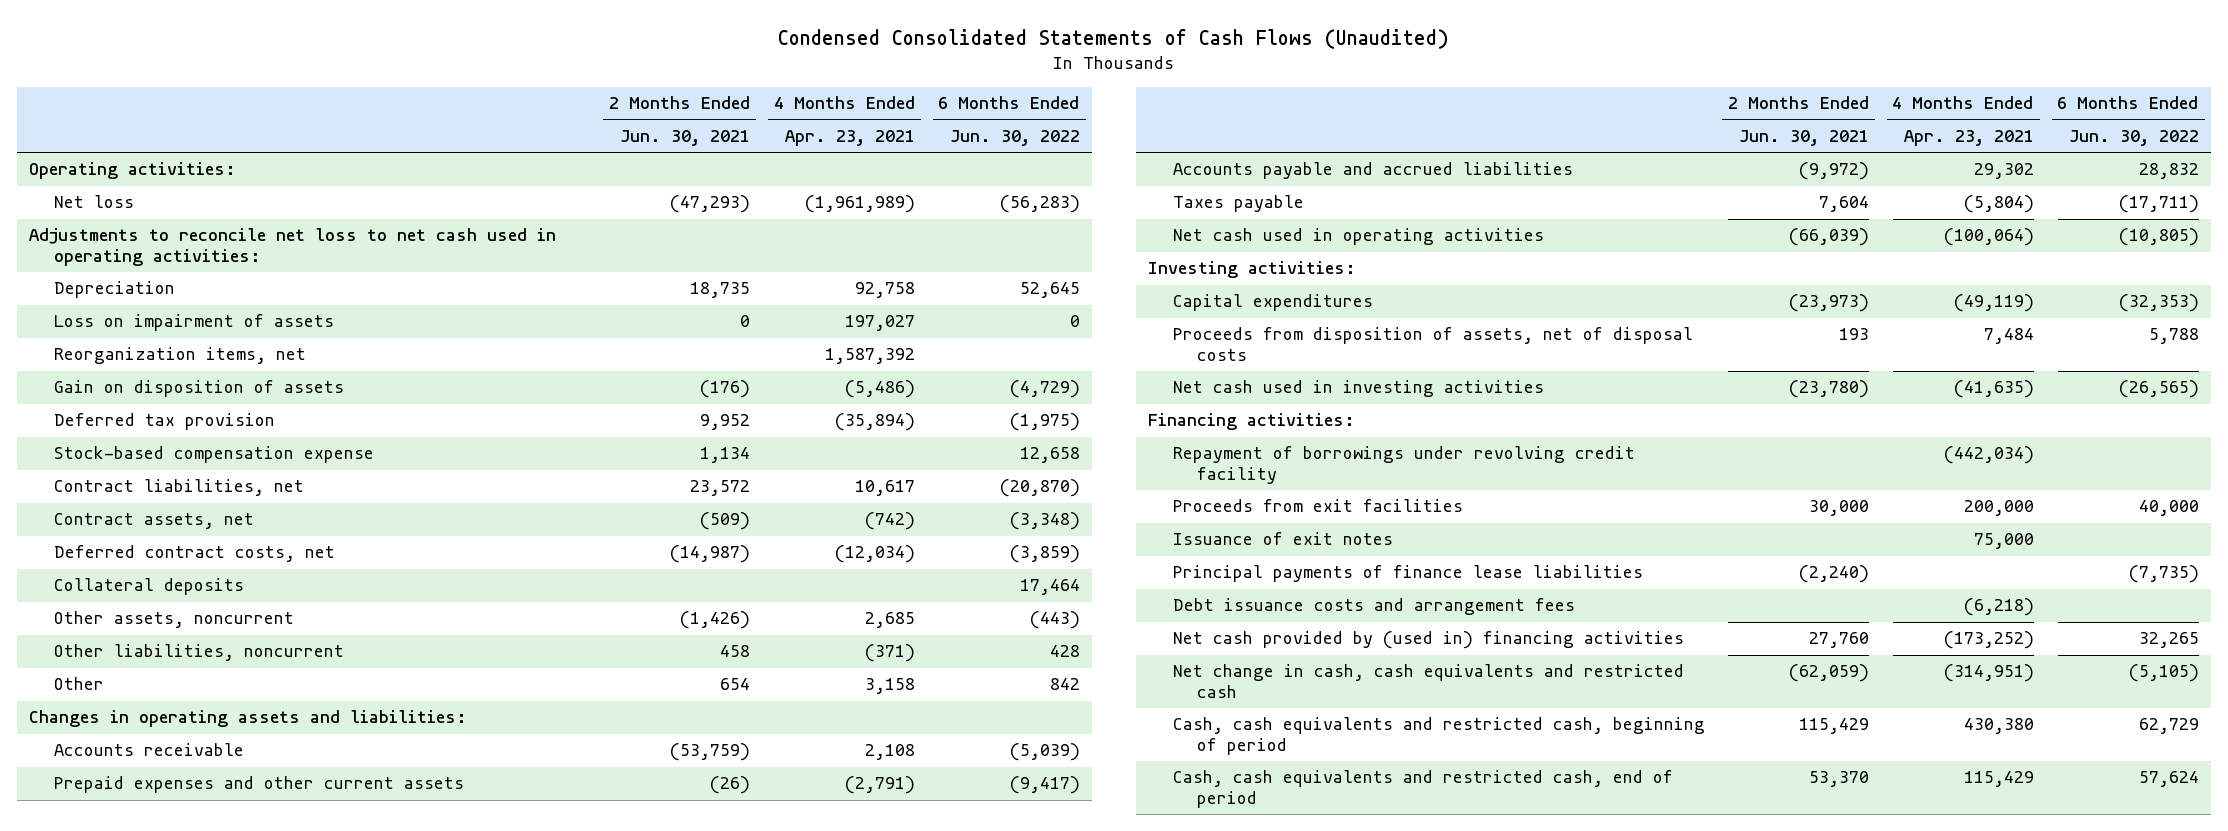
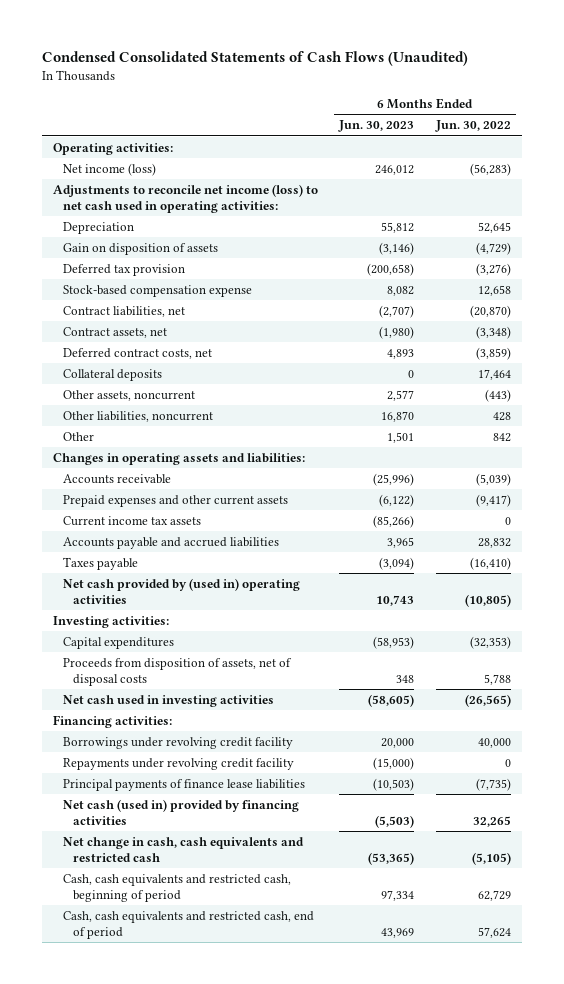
- | 2 Months Ended Jun. 30, 2021 | 4 Months Ended Apr. 23, 2021 | 6 Months Ended Jun. 30, 2022
+ | 6 Months Ended Jun. 30, 2023 | 6 Months Ended Jun. 30, 2022
- Net loss | (47,293) | (1,961,989) | (56,283)
- Adjustments to reconcile net loss to net cash used in operating activities:
+ Net income (loss) | 246,012 | (56,283)
+ Adjustments to reconcile net income (loss) to net cash used in operating activities:
- Loss on impairment of assets | 0 | 197,027 | 0
- Reorganization items, net | | 1,587,392 |
- Deferred tax provision | 9,952 | (35,894) | (1,975)
+ Deferred tax provision | (200,658) | (3,276)
+ Current income tax assets | (85,266) | 0
- Taxes payable | 7,604 | (5,804) | (17,711)
- Net cash used in operating activities | (66,039) | (100,064) | (10,805)
+ Taxes payable | (3,094) | (16,410)
+ Net cash provided by (used in) operating activities | 10,743 | (10,805)
- Repayment of borrowings under revolving credit facility | | (442,034) |
- Proceeds from exit facilities | 30,000 | 200,000 | 40,000
- Issuance of exit notes | | 75,000 |
+ Borrowings under revolving credit facility | 20,000 | 40,000
+ Repayments under revolving credit facility | (15,000) | 0
- Debt issuance costs and arrangement fees | | (6,218) |
- Net cash provided by (used in) financing activities | 27,760 | (173,252) | 32,265
+ Net cash (used in) provided by financing activities | (5,503) | 32,265

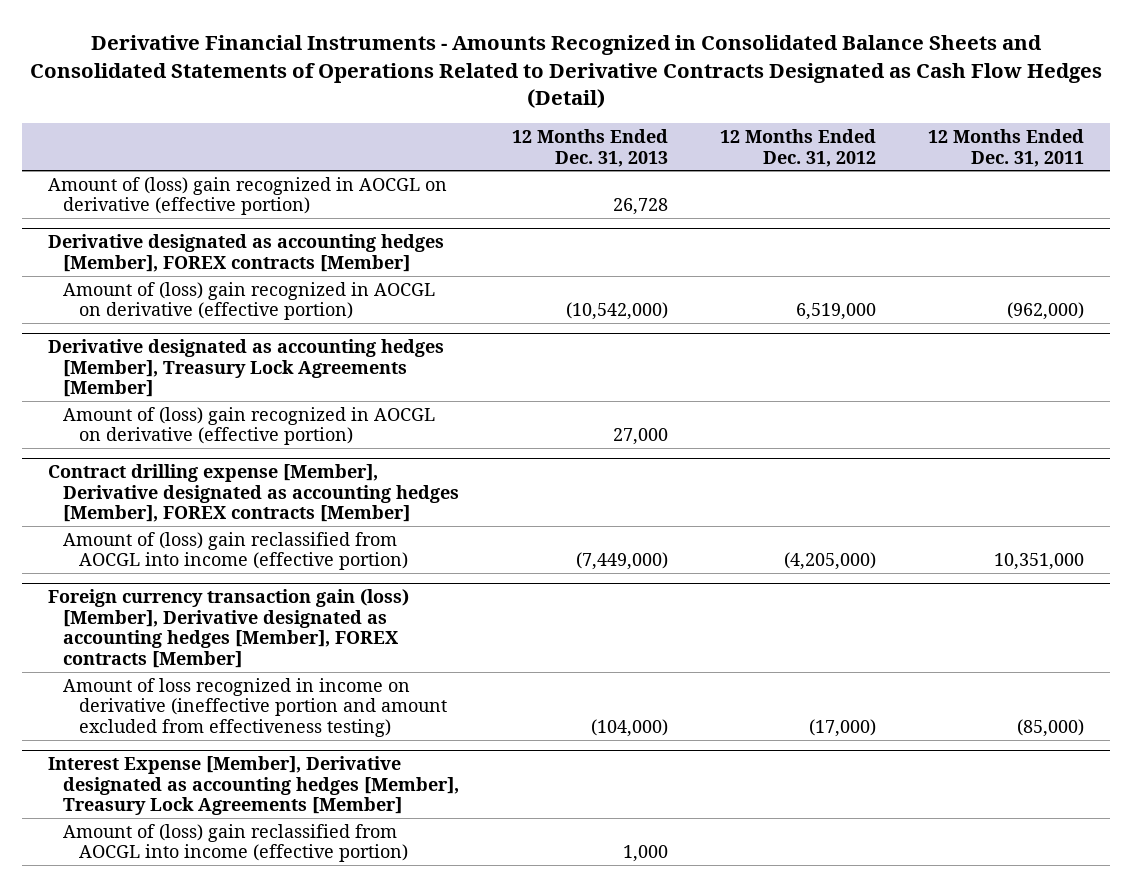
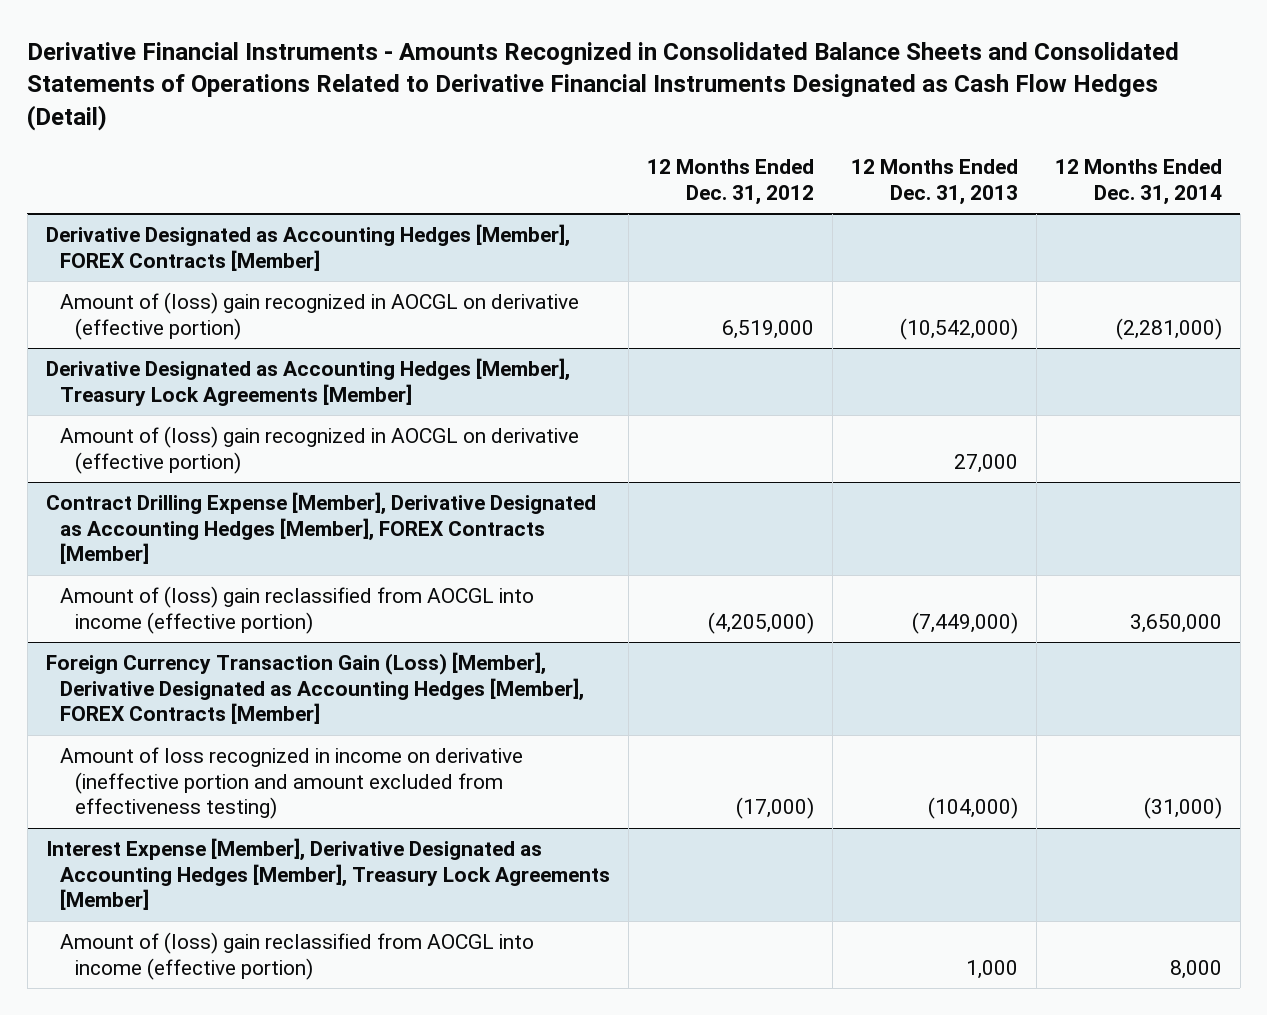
- Derivative Financial Instruments - Amounts Recognized in Consolidated Balance Sheets and Consolidated Statements of Operations Related to Derivative Contracts Designated as Cash Flow Hedges (Detail)
+ Derivative Financial Instruments - Amounts Recognized in Consolidated Balance Sheets and Consolidated Statements of Operations Related to Derivative Financial Instruments Designated as Cash Flow Hedges (Detail)
- | 12 Months Ended Dec. 31, 2013 | 12 Months Ended Dec. 31, 2012 | 12 Months Ended Dec. 31, 2011
+ | 12 Months Ended Dec. 31, 2012 | 12 Months Ended Dec. 31, 2013 | 12 Months Ended Dec. 31, 2014
- Amount of (loss) gain recognized in AOCGL on derivative (effective portion) | 26,728 | |
- Derivative designated as accounting hedges [Member], FOREX contracts [Member]
+ Derivative Designated as Accounting Hedges [Member], FOREX Contracts [Member]
- Derivative designated as accounting hedges [Member], Treasury Lock Agreements [Member]
+ Derivative Designated as Accounting Hedges [Member], Treasury Lock Agreements [Member]
- Contract drilling expense [Member], Derivative designated as accounting hedges [Member], FOREX contracts [Member]
+ Contract Drilling Expense [Member], Derivative Designated as Accounting Hedges [Member], FOREX Contracts [Member]
- Foreign currency transaction gain (loss) [Member], Derivative designated as accounting hedges [Member], FOREX contracts [Member]
+ Foreign Currency Transaction Gain (Loss) [Member], Derivative Designated as Accounting Hedges [Member], FOREX Contracts [Member]
- Interest Expense [Member], Derivative designated as accounting hedges [Member], Treasury Lock Agreements [Member]
+ Interest Expense [Member], Derivative Designated as Accounting Hedges [Member], Treasury Lock Agreements [Member]

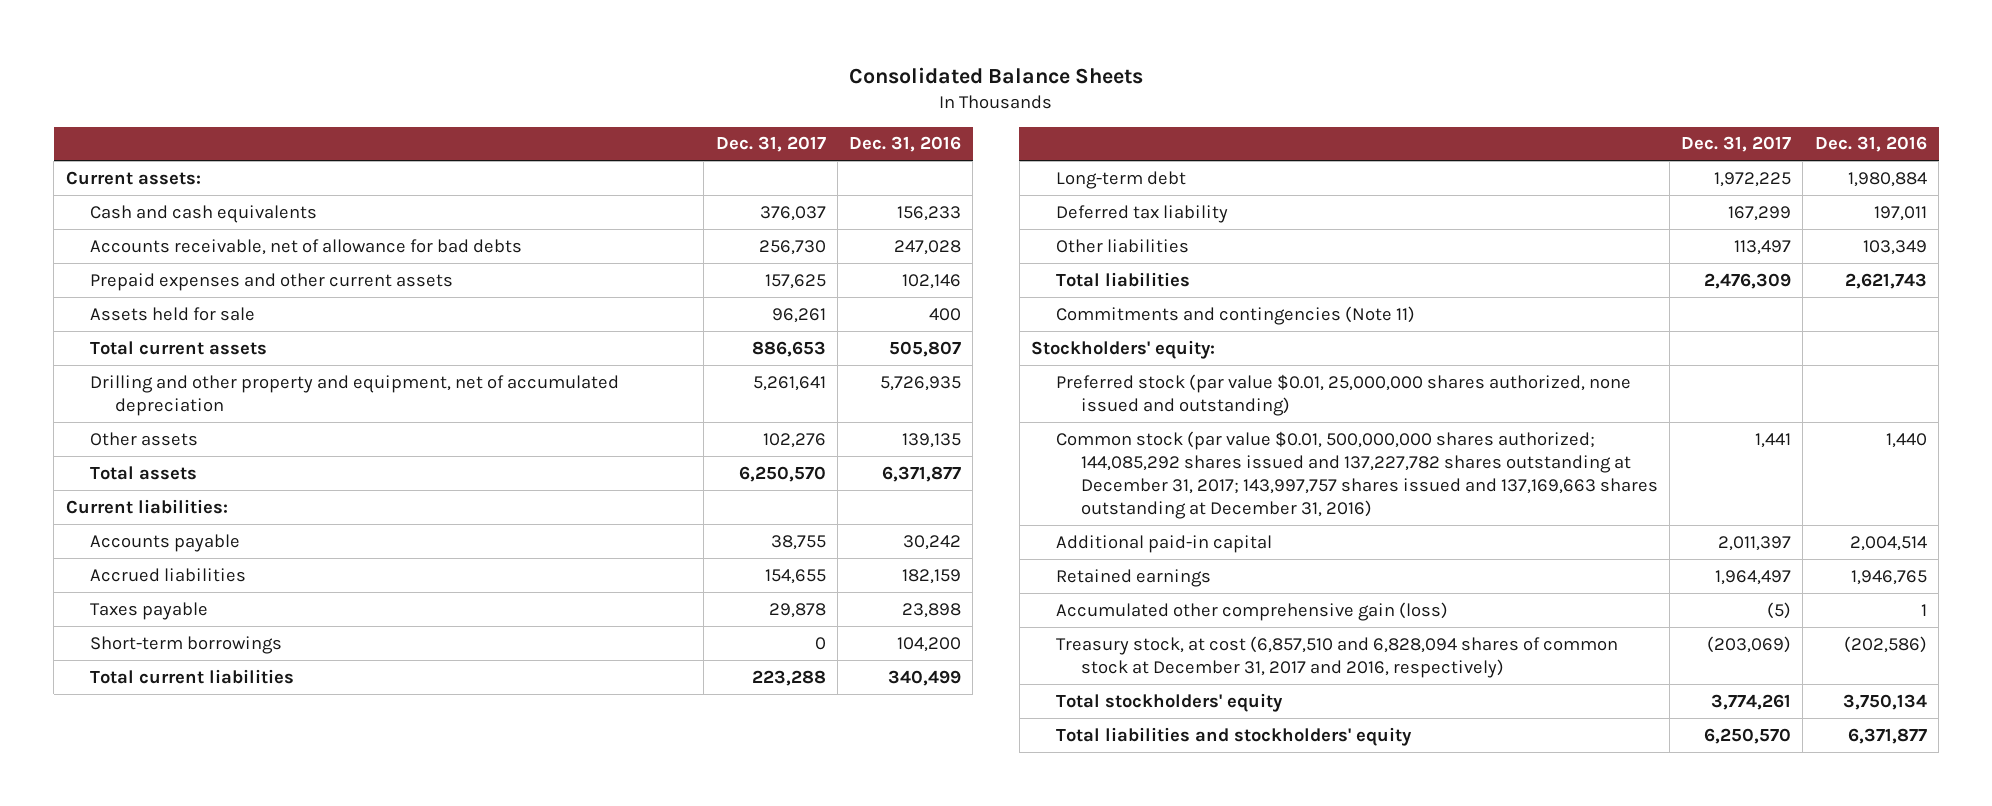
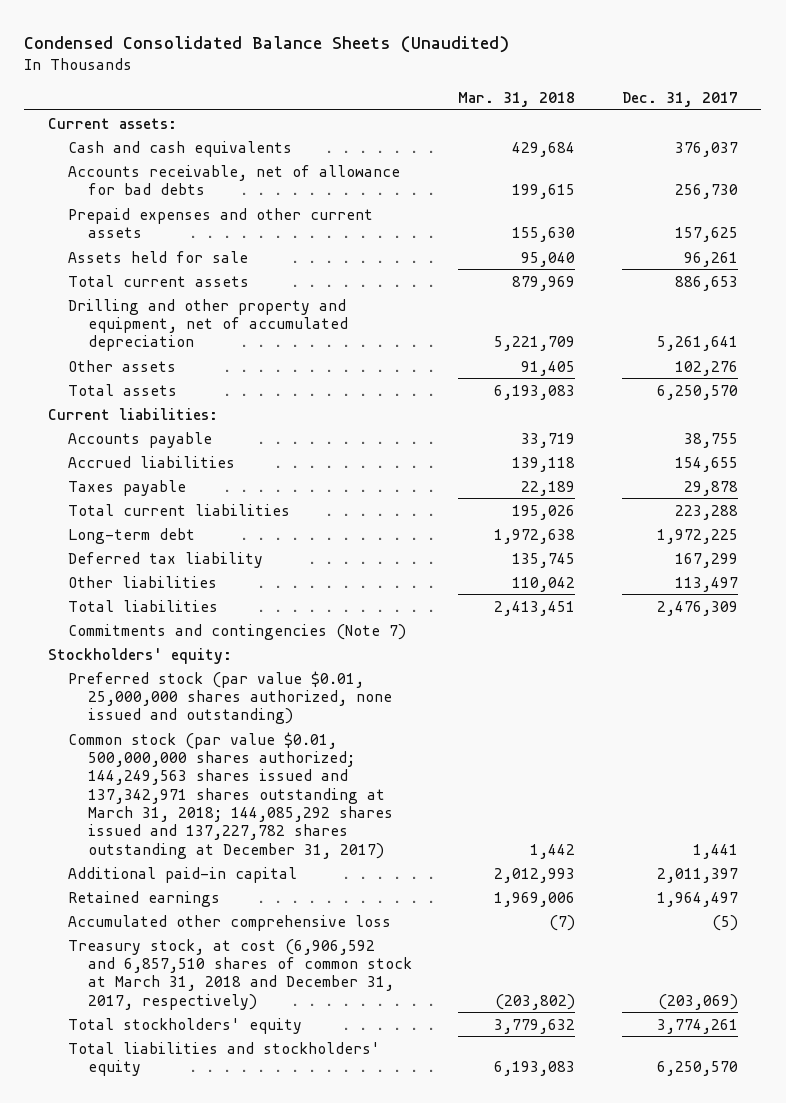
- Consolidated Balance Sheets
+ Condensed Consolidated Balance Sheets (Unaudited)
- | Dec. 31, 2017 | Dec. 31, 2016
+ | Mar. 31, 2018 | Dec. 31, 2017
- Short-term borrowings | 0 | 104,200
- Commitments and contingencies (Note 11)
+ Commitments and contingencies (Note 7)
- Common stock (par value $0.01, 500,000,000 shares authorized; 144,085,292 shares issued and 137,227,782 shares outstanding at December 31, 2017; 143,997,757 shares issued and 137,169,663 shares outstanding at December 31, 2016) | 1,441 | 1,440
+ Common stock (par value $0.01, 500,000,000 shares authorized; 144,249,563 shares issued and 137,342,971 shares outstanding at March 31, 2018; 144,085,292 shares issued and 137,227,782 shares outstanding at December 31, 2017) | 1,442 | 1,441
- Accumulated other comprehensive gain (loss) | (5) | 1
- Treasury stock, at cost (6,857,510 and 6,828,094 shares of common stock at December 31, 2017 and 2016, respectively) | (203,069) | (202,586)
+ Accumulated other comprehensive loss | (7) | (5)
+ Treasury stock, at cost (6,906,592 and 6,857,510 shares of common stock at March 31, 2018 and December 31, 2017, respectively) | (203,802) | (203,069)

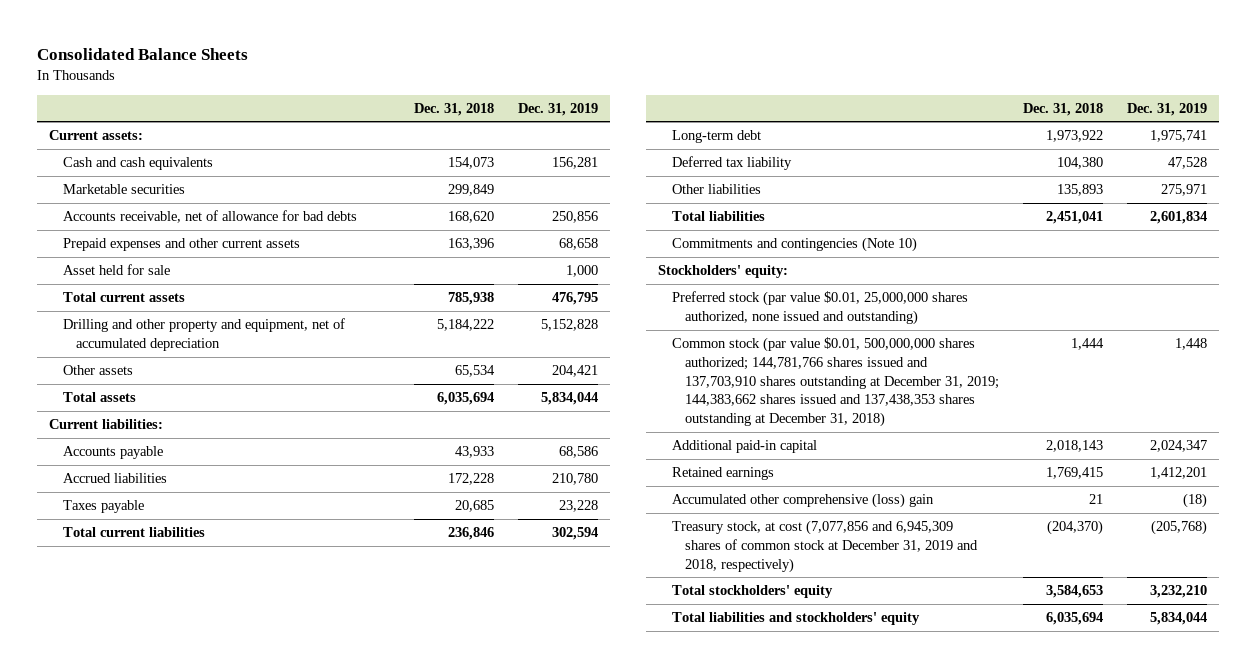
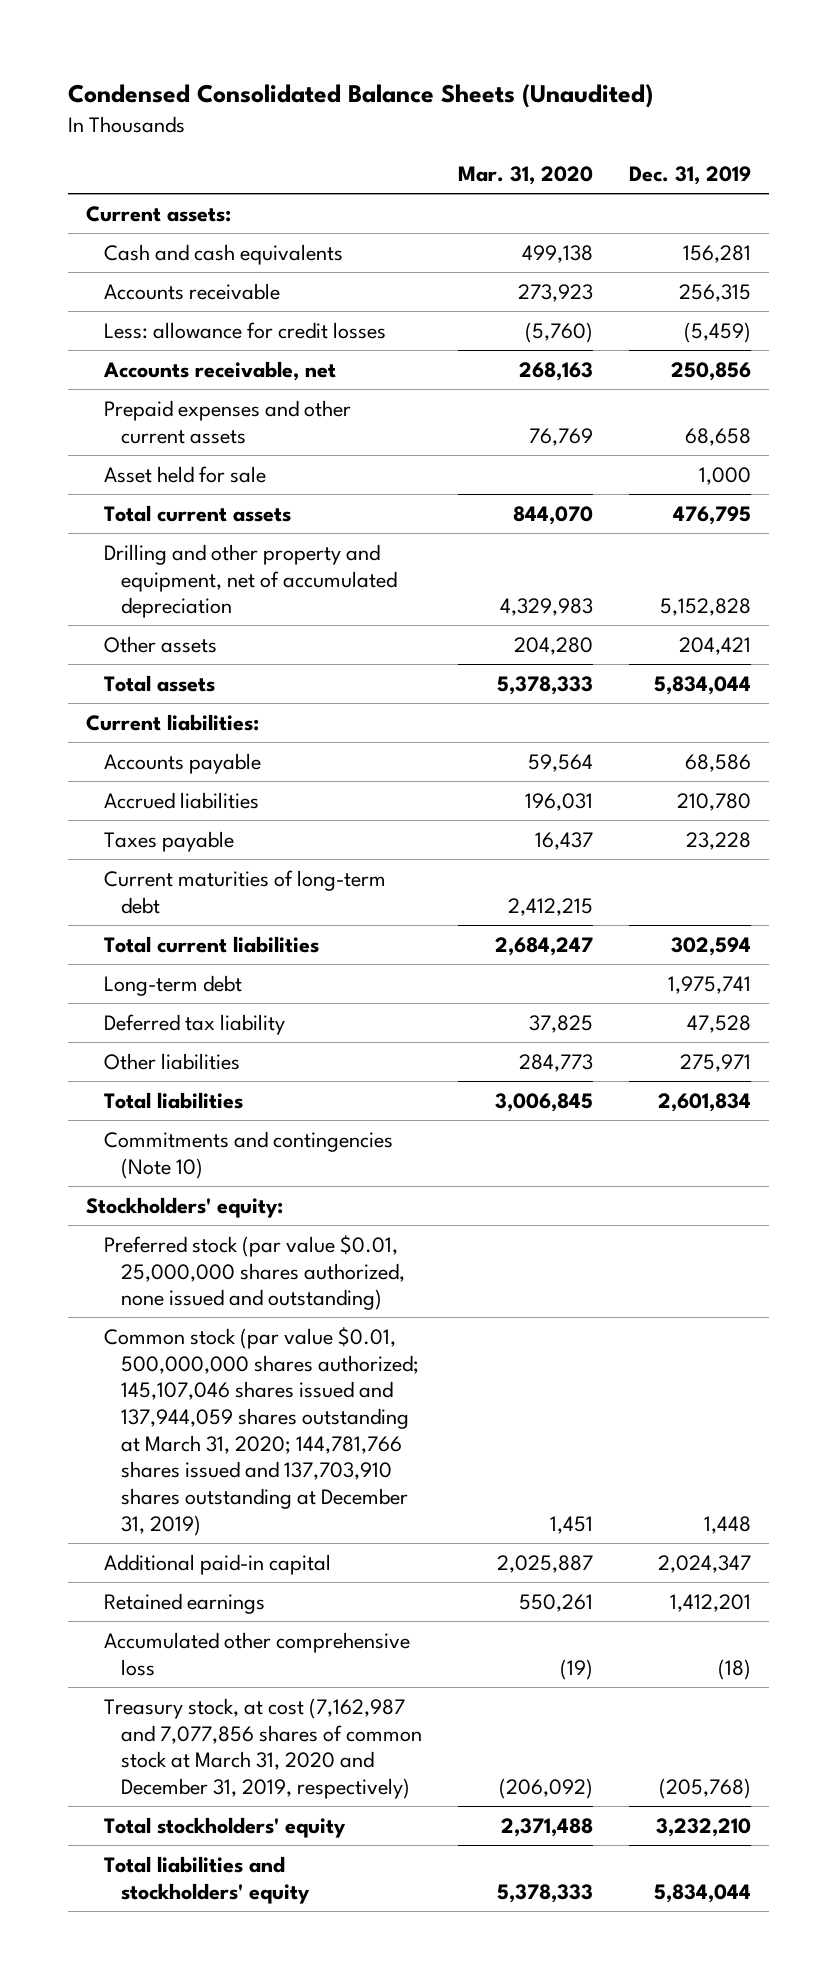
- Consolidated Balance Sheets
+ Condensed Consolidated Balance Sheets (Unaudited)
- | Dec. 31, 2018 | Dec. 31, 2019
+ | Mar. 31, 2020 | Dec. 31, 2019
- Marketable securities | 299,849 |
- Accounts receivable, net of allowance for bad debts | 168,620 | 250,856
+ Accounts receivable | 273,923 | 256,315
+ Less: allowance for credit losses | (5,760) | (5,459)
+ Accounts receivable, net | 268,163 | 250,856
+ Current maturities of long-term debt | 2,412,215 |
- Common stock (par value $0.01, 500,000,000 shares authorized; 144,781,766 shares issued and 137,703,910 shares outstanding at December 31, 2019; 144,383,662 shares issued and 137,438,353 shares outstanding at December 31, 2018) | 1,444 | 1,448
+ Common stock (par value $0.01, 500,000,000 shares authorized; 145,107,046 shares issued and 137,944,059 shares outstanding at March 31, 2020; 144,781,766 shares issued and 137,703,910 shares outstanding at December 31, 2019) | 1,451 | 1,448
- Accumulated other comprehensive (loss) gain | 21 | (18)
- Treasury stock, at cost (7,077,856 and 6,945,309 shares of common stock at December 31, 2019 and 2018, respectively) | (204,370) | (205,768)
+ Accumulated other comprehensive loss | (19) | (18)
+ Treasury stock, at cost (7,162,987 and 7,077,856 shares of common stock at March 31, 2020 and December 31, 2019, respectively) | (206,092) | (205,768)

